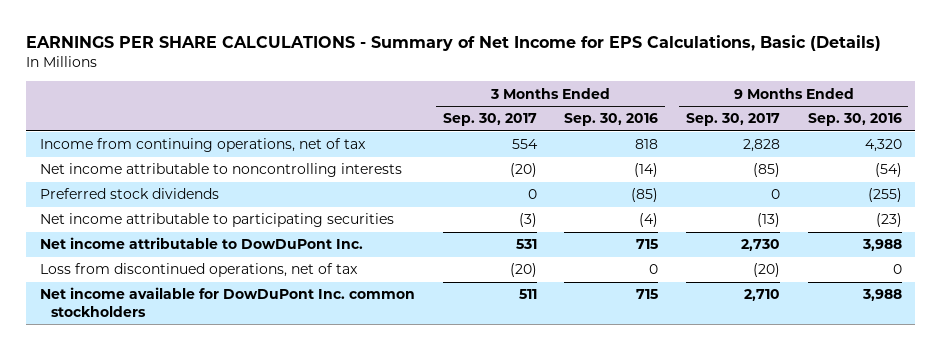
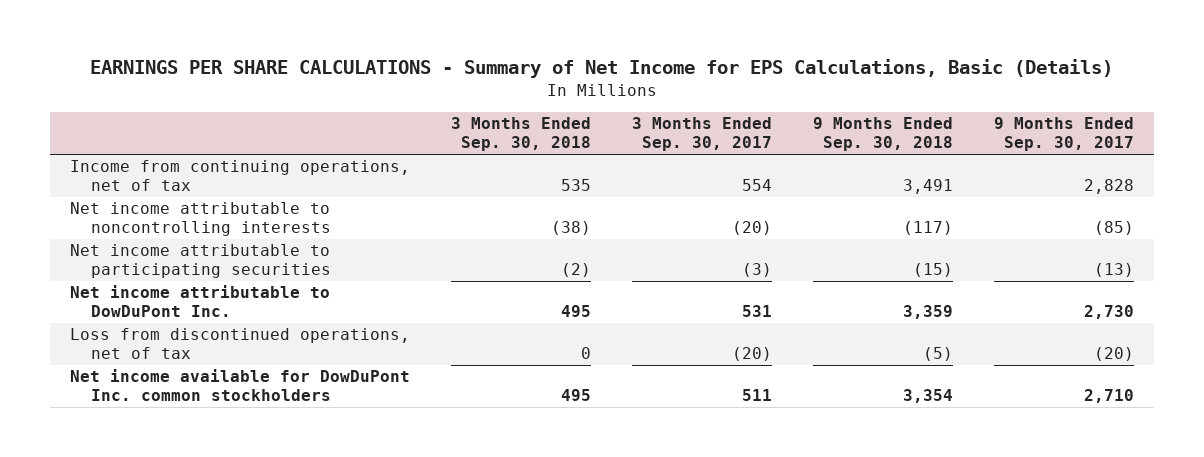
- | 3 Months Ended Sep. 30, 2017 | 3 Months Ended Sep. 30, 2016 | 9 Months Ended Sep. 30, 2017 | 9 Months Ended Sep. 30, 2016
+ | 3 Months Ended Sep. 30, 2018 | 3 Months Ended Sep. 30, 2017 | 9 Months Ended Sep. 30, 2018 | 9 Months Ended Sep. 30, 2017
- Preferred stock dividends | 0 | (85) | 0 | (255)

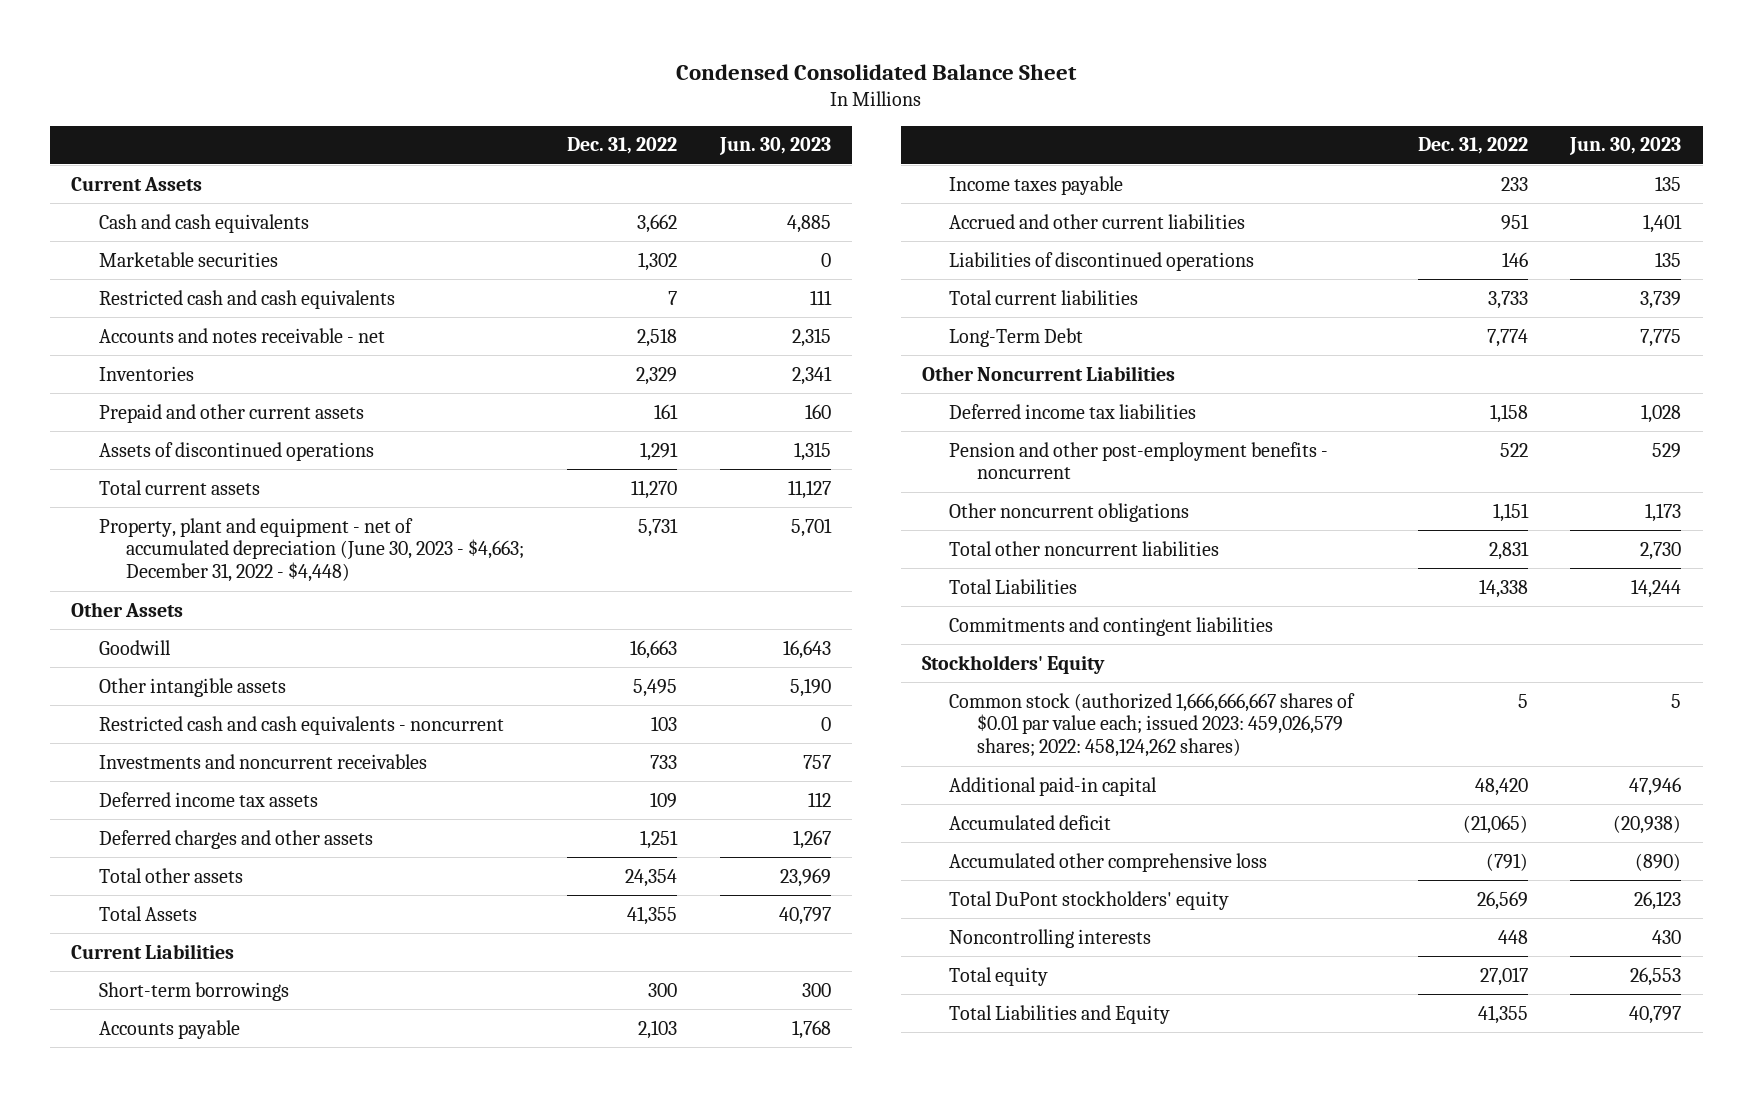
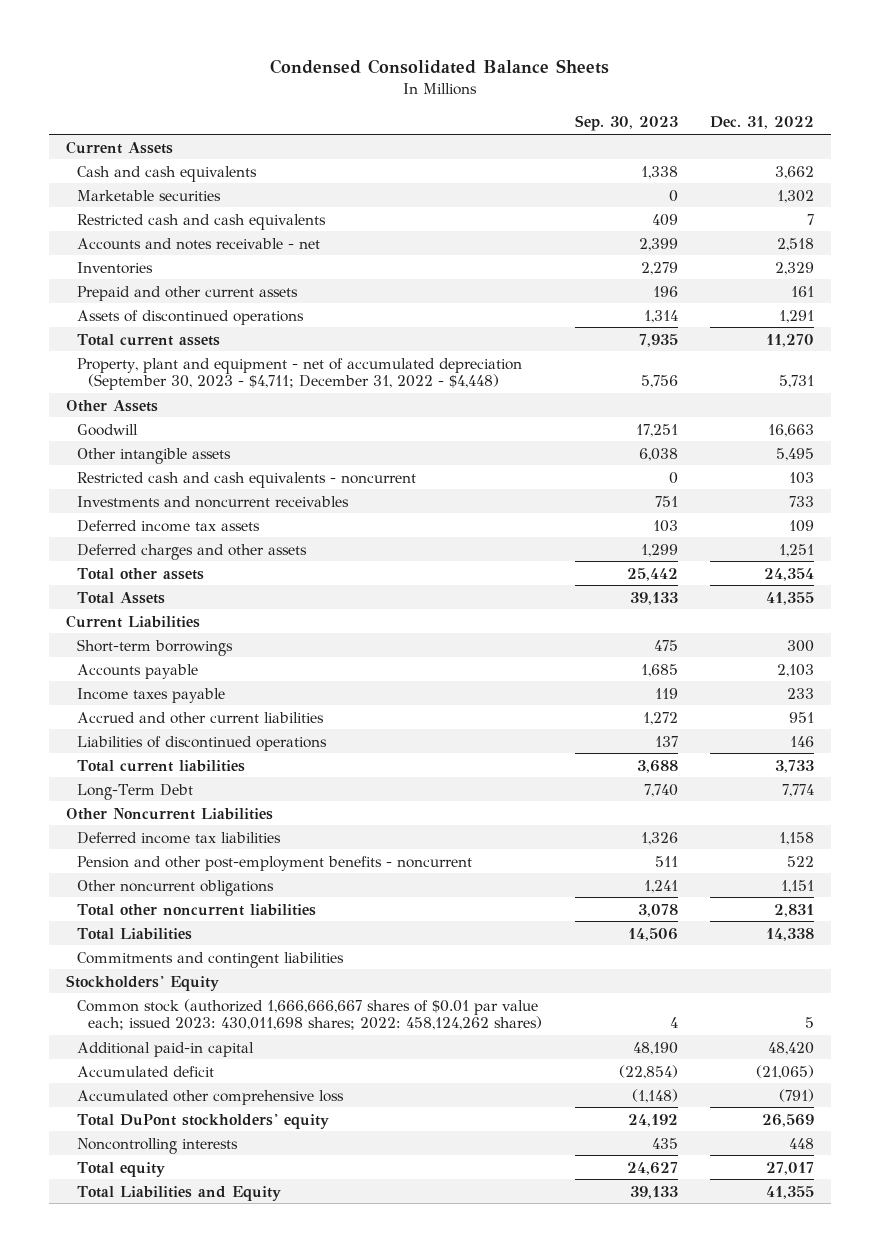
- Condensed Consolidated Balance Sheet
+ Condensed Consolidated Balance Sheets
- | Dec. 31, 2022 | Jun. 30, 2023
+ | Sep. 30, 2023 | Dec. 31, 2022
- Property, plant and equipment - net of accumulated depreciation (June 30, 2023 - $4,663; December 31, 2022 - $4,448) | 5,731 | 5,701
+ Property, plant and equipment - net of accumulated depreciation (September 30, 2023 - $4,711; December 31, 2022 - $4,448) | 5,756 | 5,731
- Common stock (authorized 1,666,666,667 shares of $0.01 par value each; issued 2023: 459,026,579 shares; 2022: 458,124,262 shares) | 5 | 5
+ Common stock (authorized 1,666,666,667 shares of $0.01 par value each; issued 2023: 430,011,698 shares; 2022: 458,124,262 shares) | 4 | 5

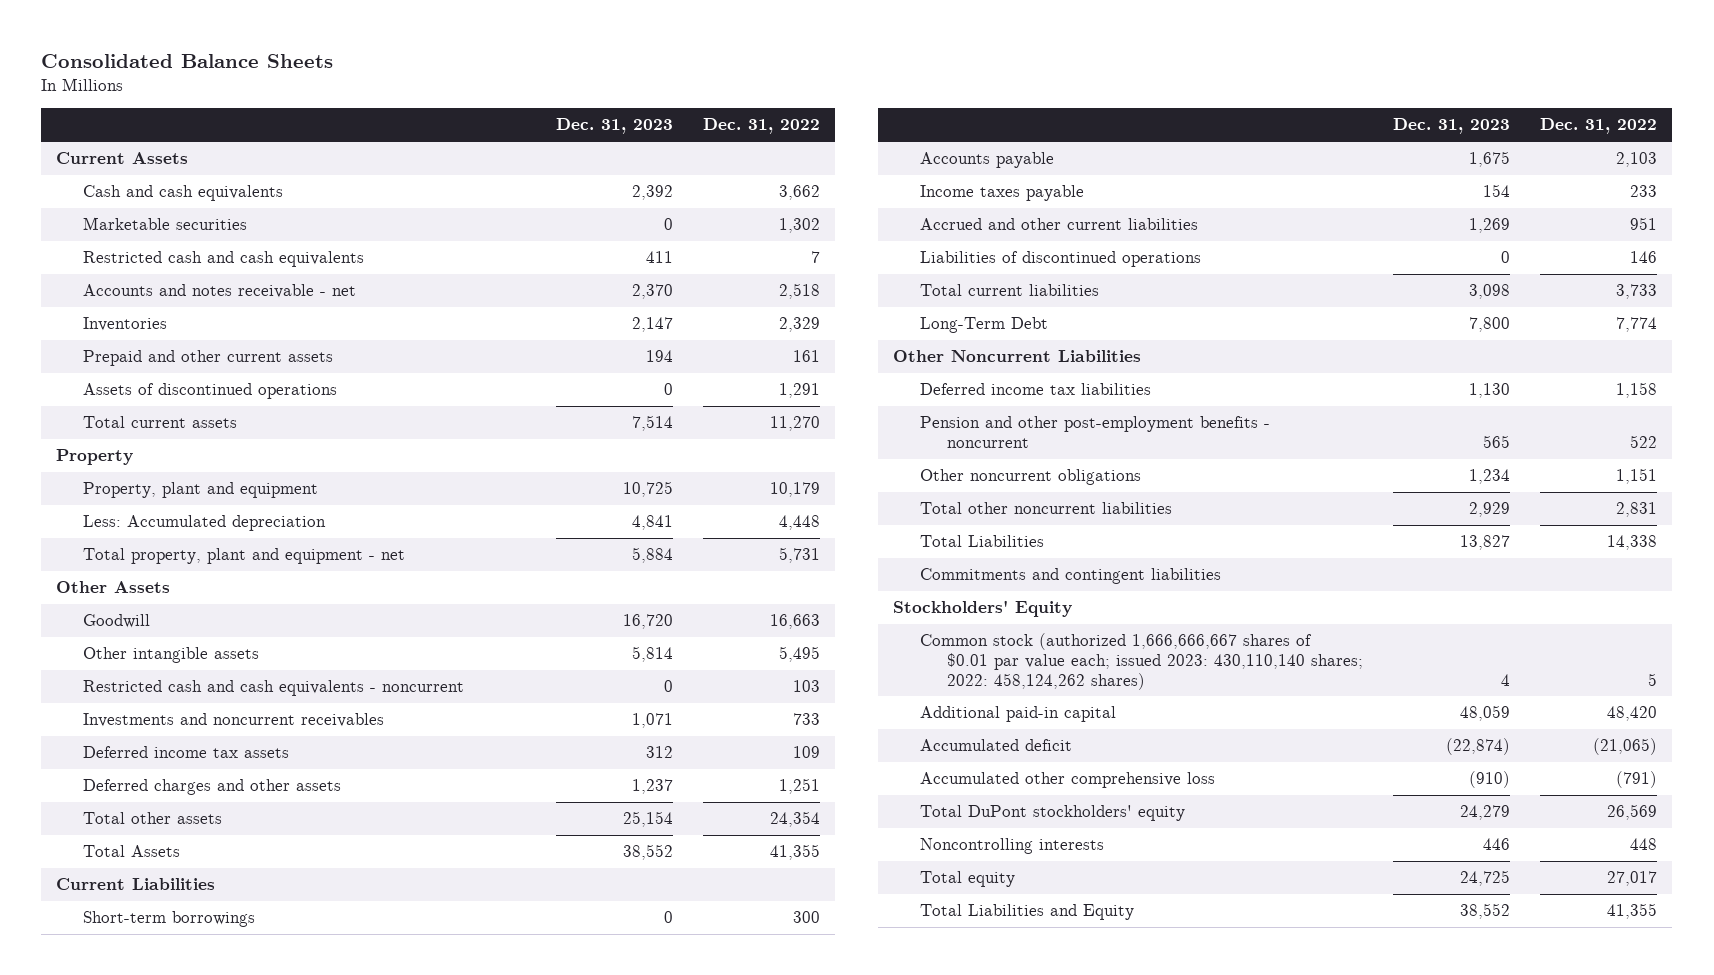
- Condensed Consolidated Balance Sheets
+ Consolidated Balance Sheets
- | Sep. 30, 2023 | Dec. 31, 2022
+ | Dec. 31, 2023 | Dec. 31, 2022
- Property, plant and equipment - net of accumulated depreciation (September 30, 2023 - $4,711; December 31, 2022 - $4,448) | 5,756 | 5,731
+ Property
+ Property, plant and equipment | 10,725 | 10,179
+ Less: Accumulated depreciation | 4,841 | 4,448
+ Total property, plant and equipment - net | 5,884 | 5,731
- Common stock (authorized 1,666,666,667 shares of $0.01 par value each; issued 2023: 430,011,698 shares; 2022: 458,124,262 shares) | 4 | 5
+ Common stock (authorized 1,666,666,667 shares of $0.01 par value each; issued 2023: 430,110,140 shares; 2022: 458,124,262 shares) | 4 | 5

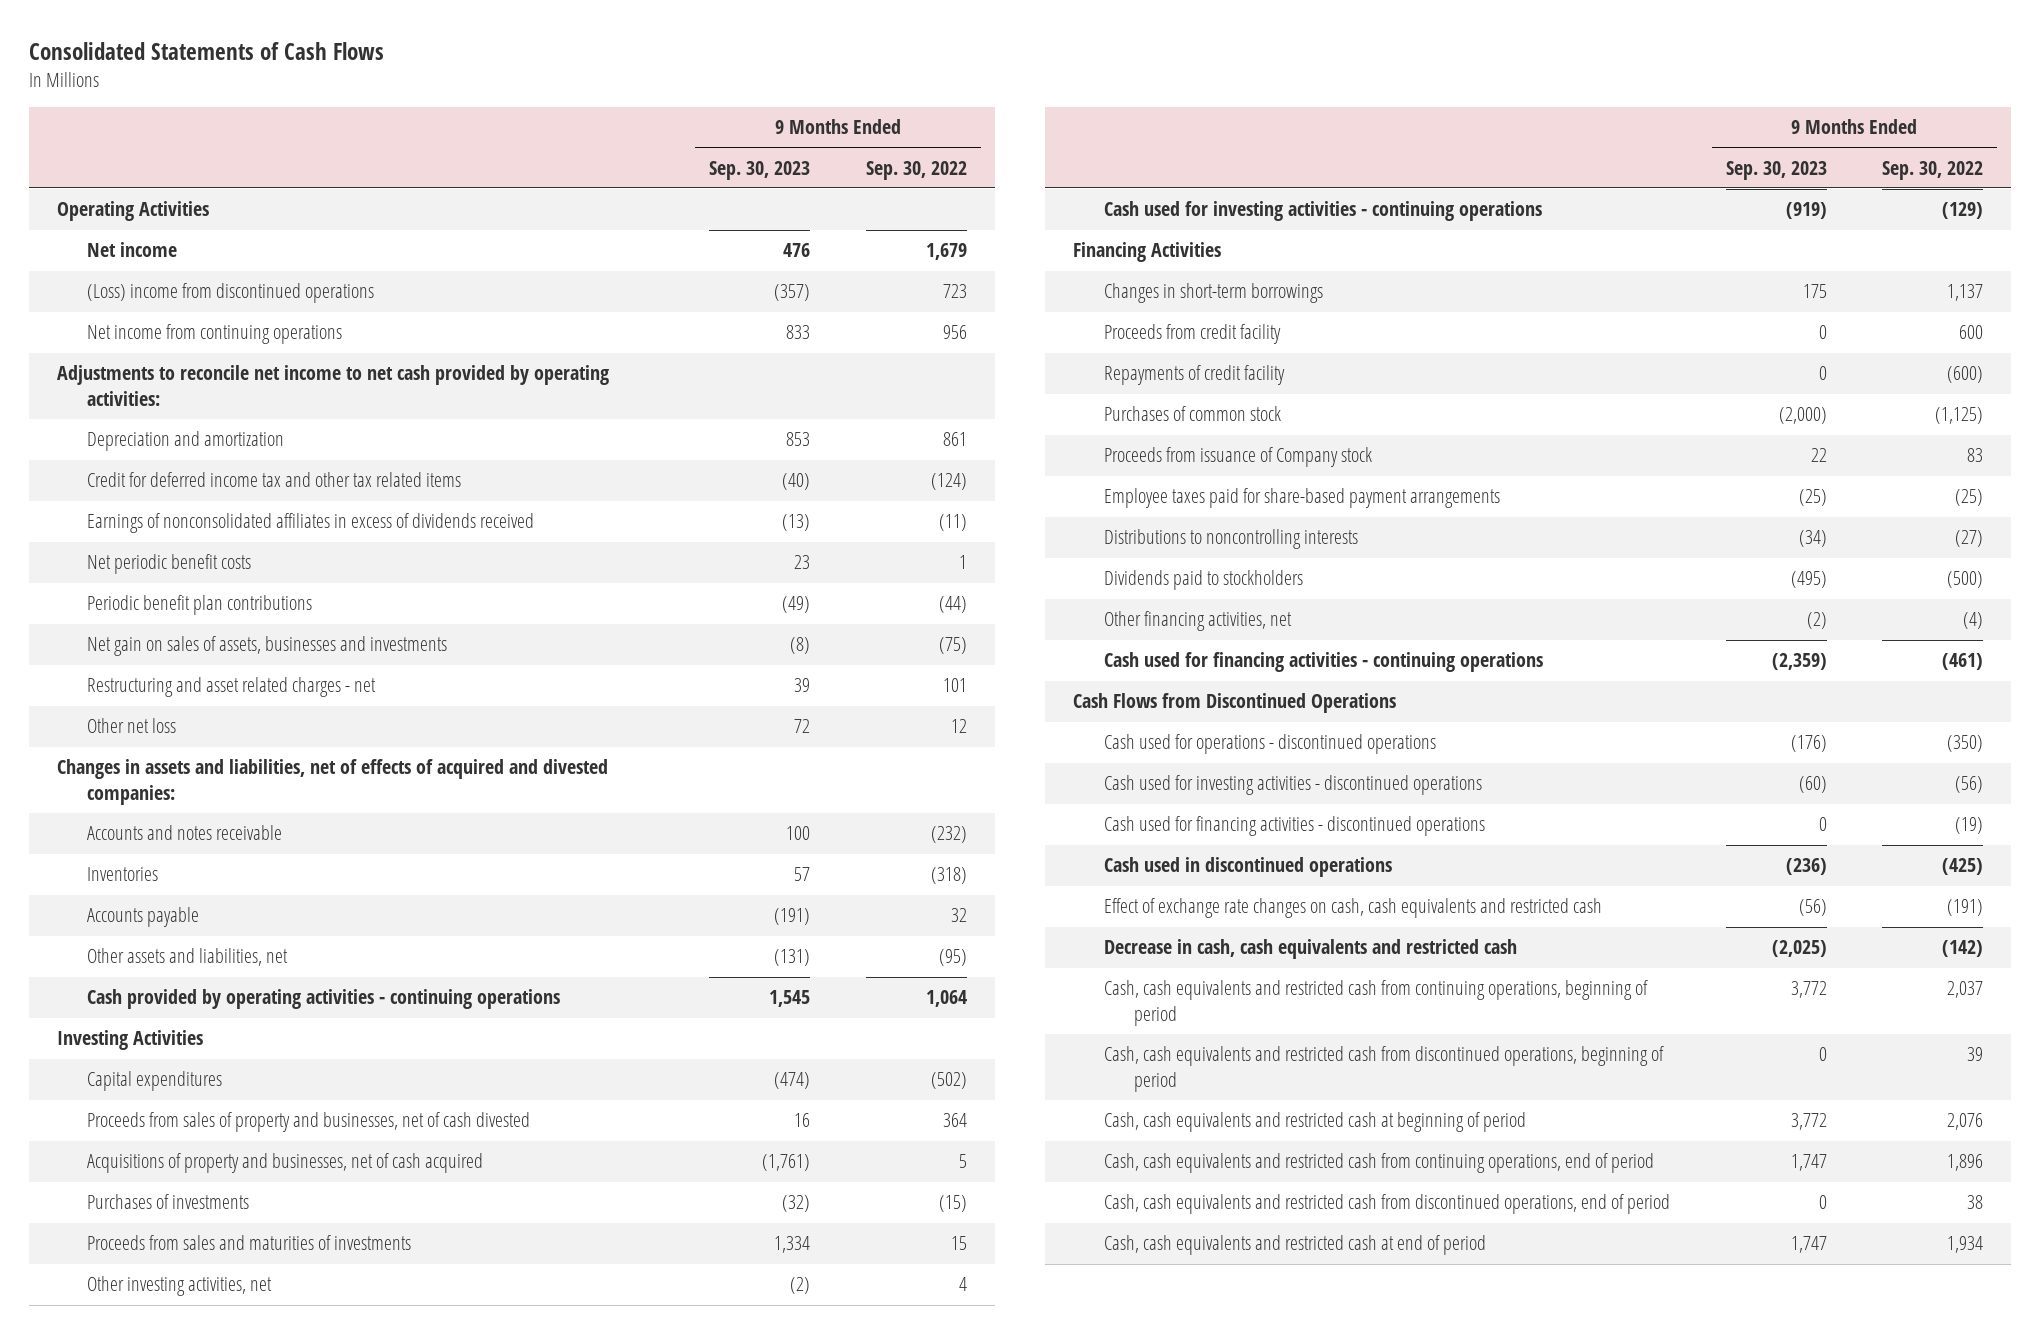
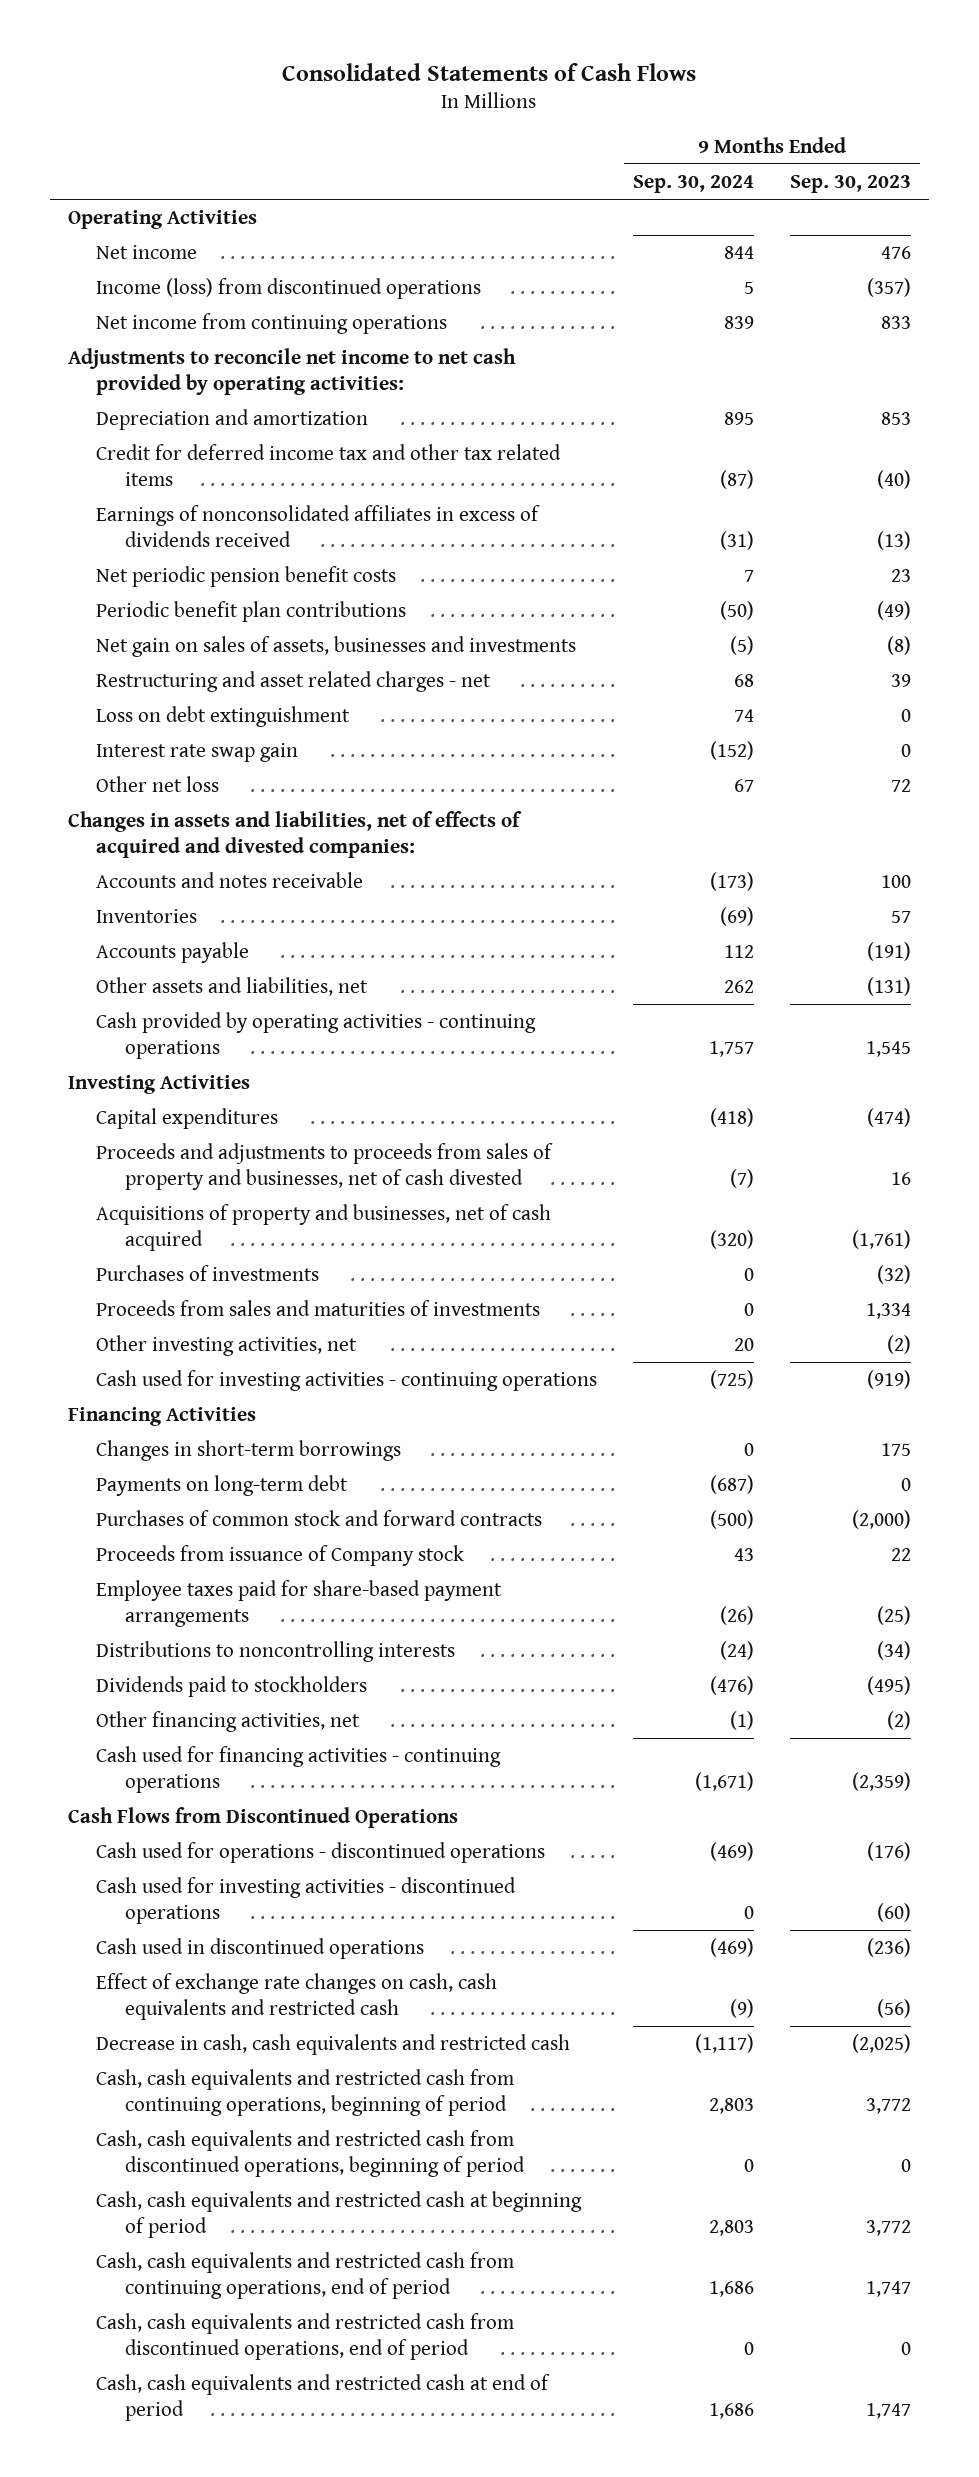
- | 9 Months Ended Sep. 30, 2023 | 9 Months Ended Sep. 30, 2022
+ | 9 Months Ended Sep. 30, 2024 | 9 Months Ended Sep. 30, 2023
- (Loss) income from discontinued operations | (357) | 723
+ Income (loss) from discontinued operations | 5 | (357)
- Net periodic benefit costs | 23 | 1
+ Net periodic pension benefit costs | 7 | 23
+ Loss on debt extinguishment | 74 | 0
+ Interest rate swap gain | (152) | 0
- Proceeds from sales of property and businesses, net of cash divested | 16 | 364
+ Proceeds and adjustments to proceeds from sales of property and businesses, net of cash divested | (7) | 16
- Proceeds from credit facility | 0 | 600
- Repayments of credit facility | 0 | (600)
- Purchases of common stock | (2,000) | (1,125)
+ Payments on long-term debt | (687) | 0
+ Purchases of common stock and forward contracts | (500) | (2,000)
- Cash used for financing activities - discontinued operations | 0 | (19)

